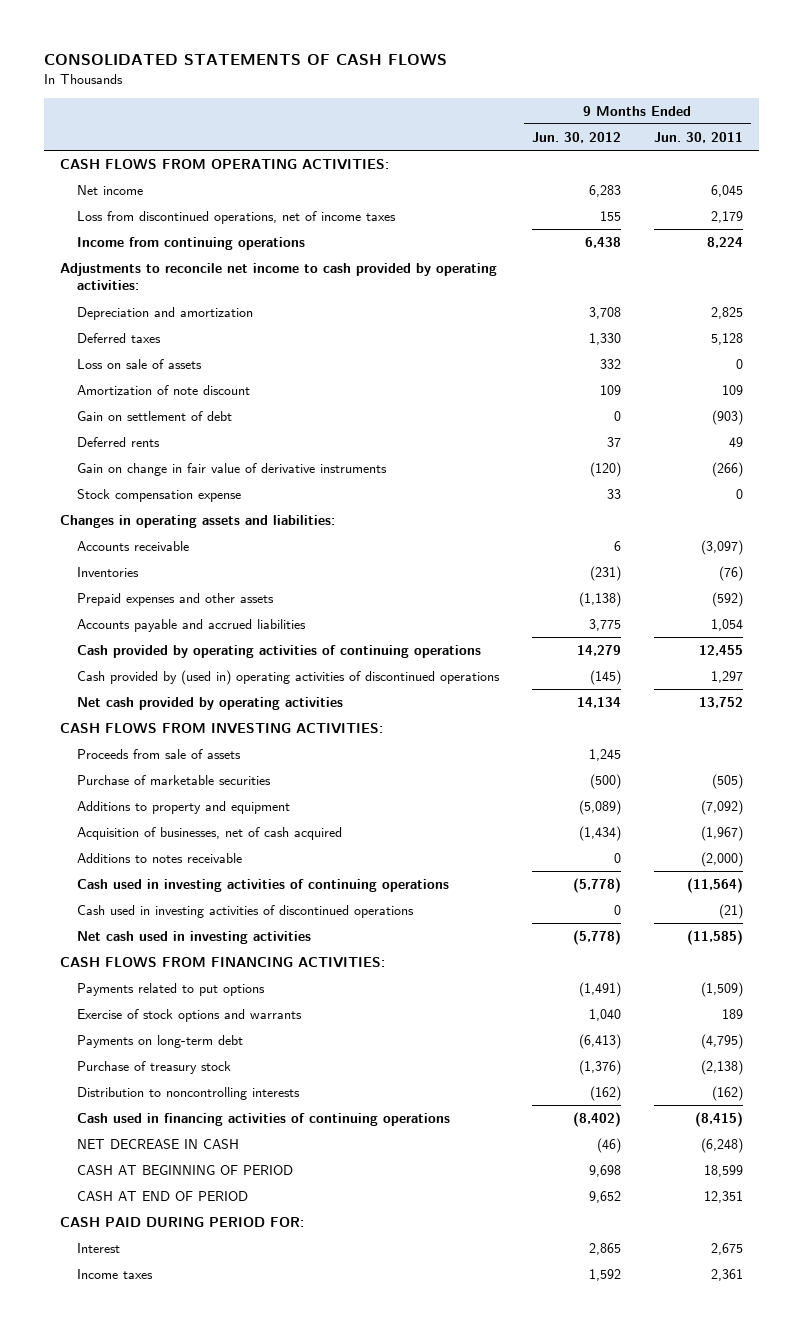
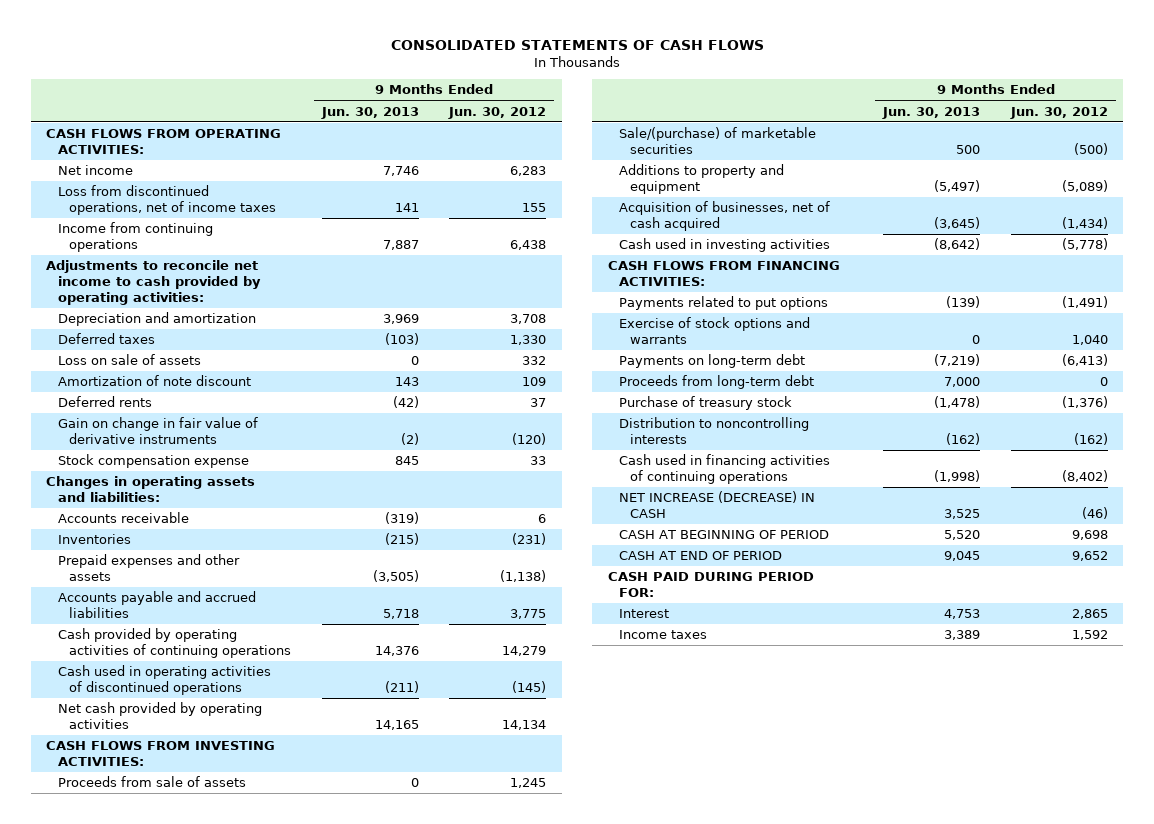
- | 9 Months Ended Jun. 30, 2012 | 9 Months Ended Jun. 30, 2011
+ | 9 Months Ended Jun. 30, 2013 | 9 Months Ended Jun. 30, 2012
- Gain on settlement of debt | 0 | (903)
- Cash provided by (used in) operating activities of discontinued operations | (145) | 1,297
+ Cash used in operating activities of discontinued operations | (211) | (145)
- Purchase of marketable securities | (500) | (505)
+ Sale/(purchase) of marketable securities | 500 | (500)
- Additions to notes receivable | 0 | (2,000)
- Cash used in investing activities of continuing operations | (5,778) | (11,564)
- Cash used in investing activities of discontinued operations | 0 | (21)
- Net cash used in investing activities | (5,778) | (11,585)
+ Cash used in investing activities | (8,642) | (5,778)
+ Proceeds from long-term debt | 7,000 | 0
- NET DECREASE IN CASH | (46) | (6,248)
+ NET INCREASE (DECREASE) IN CASH | 3,525 | (46)

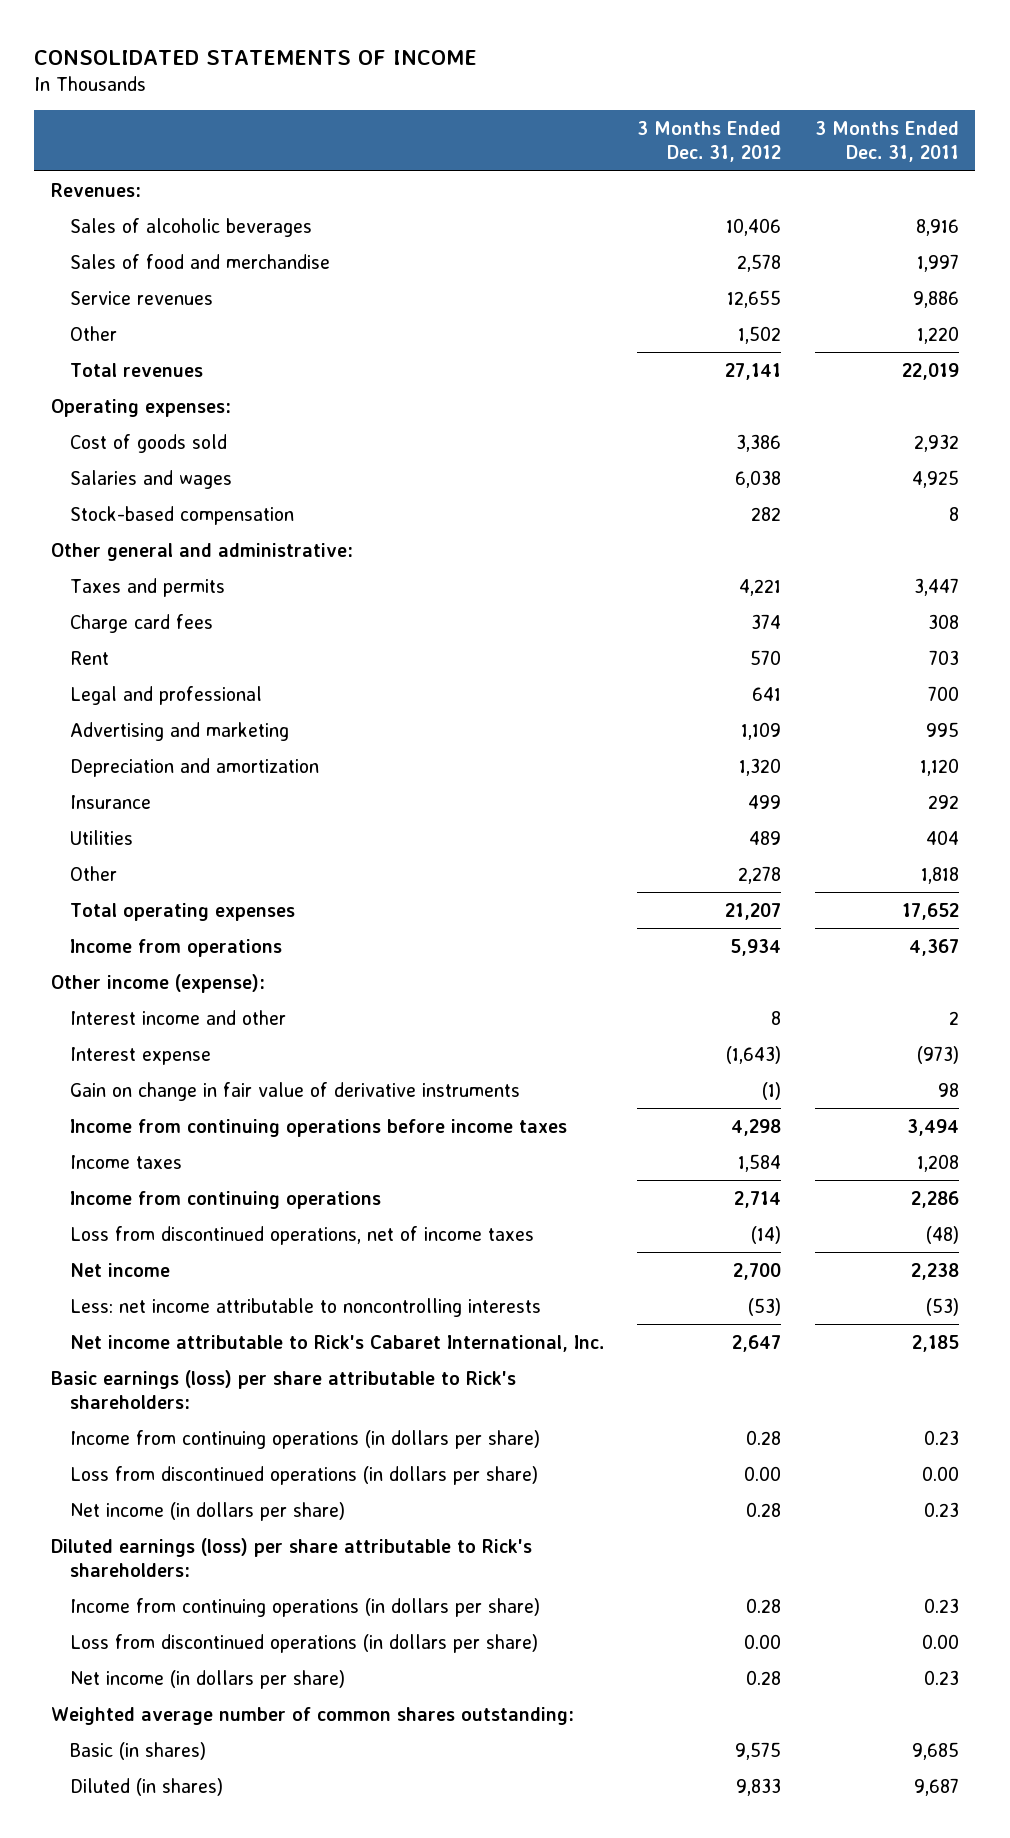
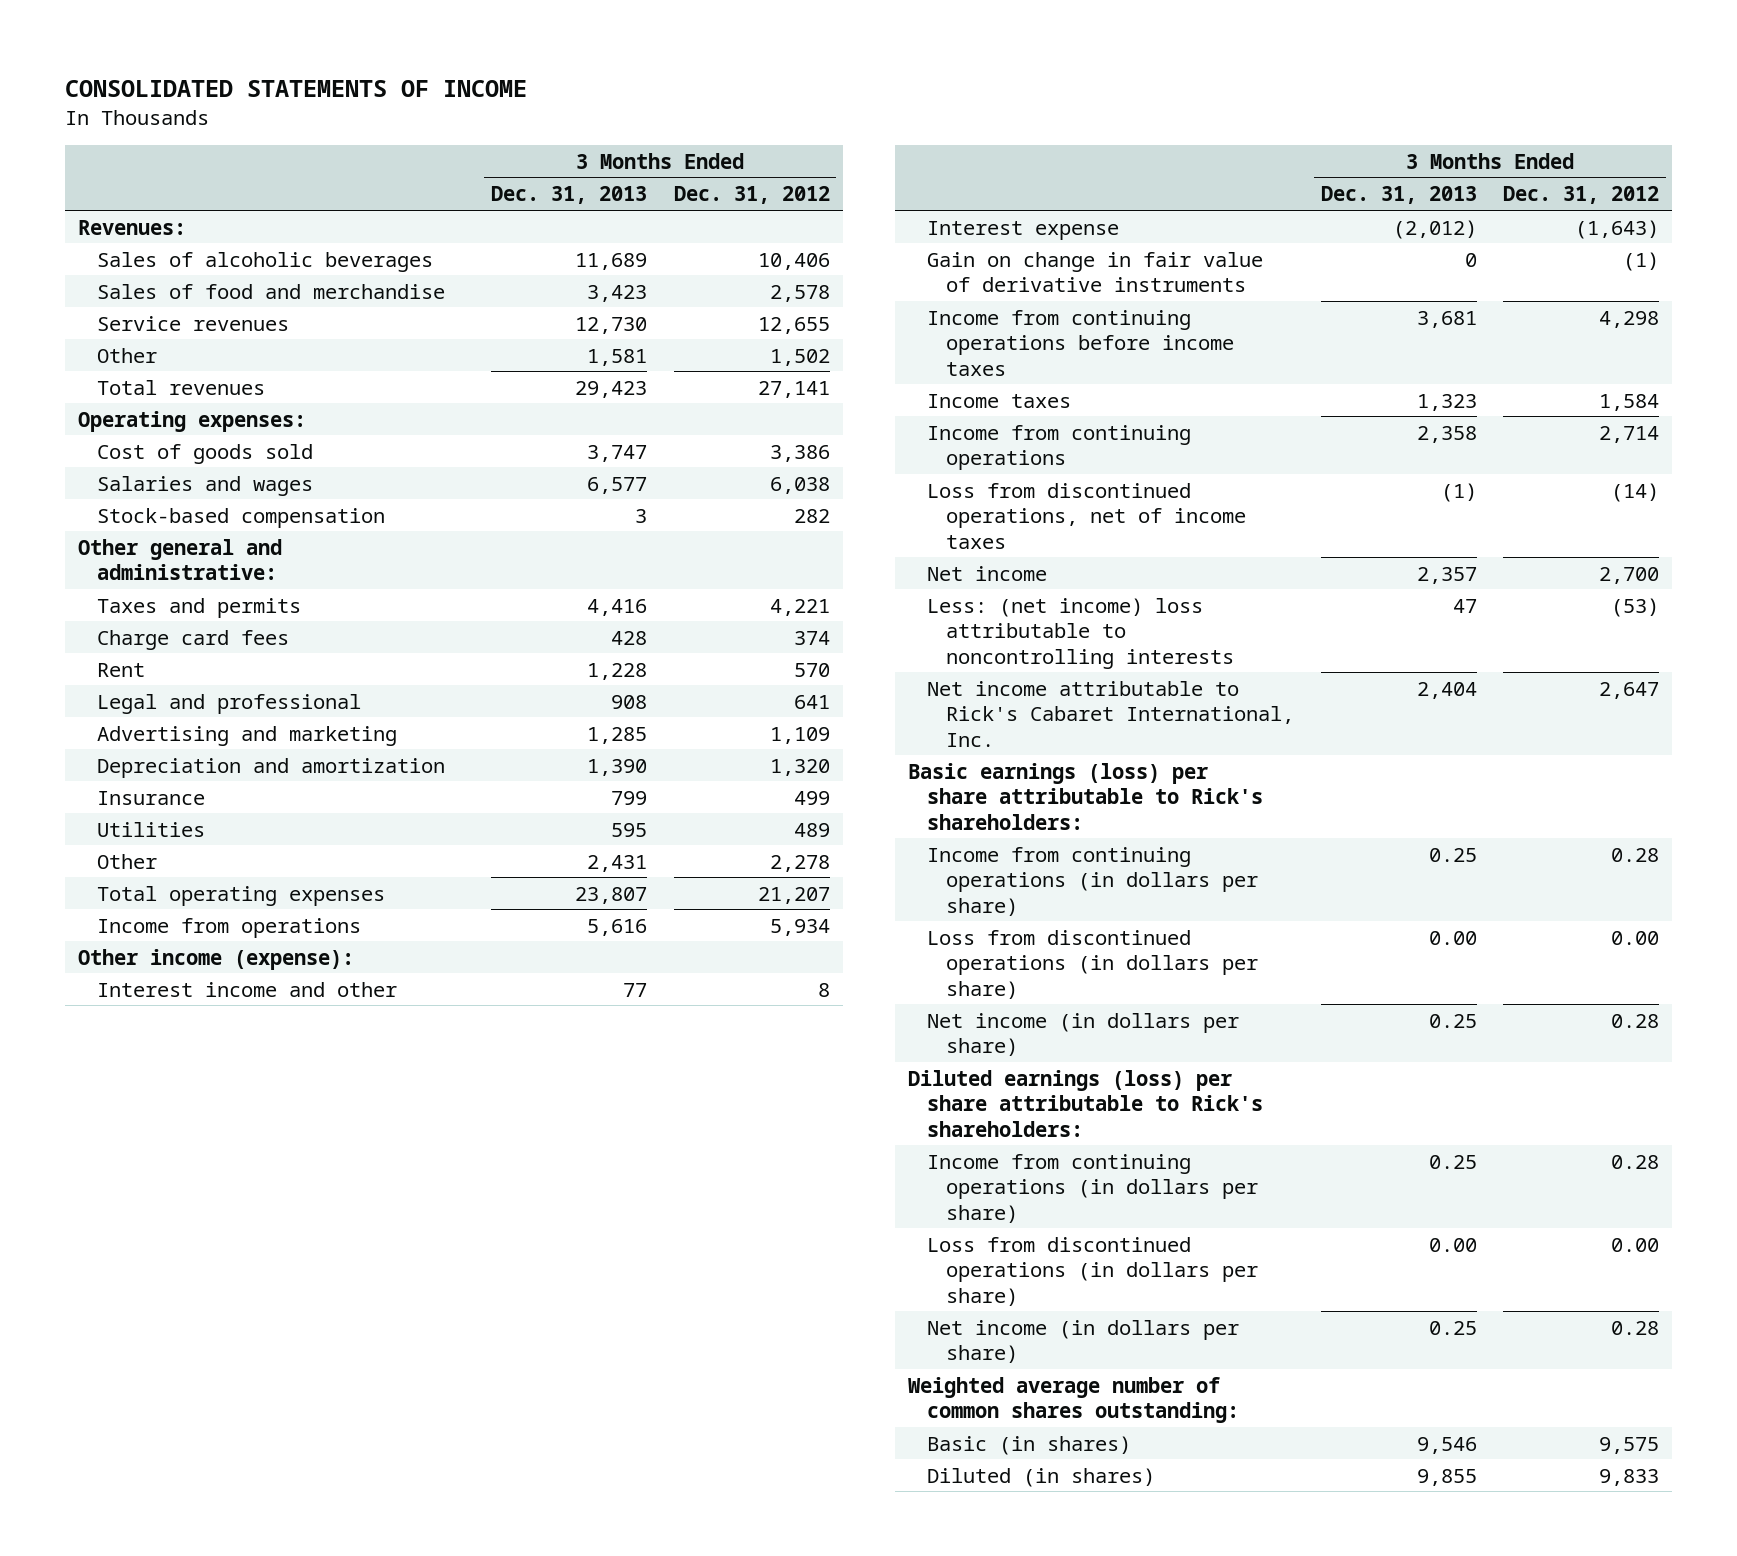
- | 3 Months Ended Dec. 31, 2012 | 3 Months Ended Dec. 31, 2011
+ | 3 Months Ended Dec. 31, 2013 | 3 Months Ended Dec. 31, 2012
- Less: net income attributable to noncontrolling interests | (53) | (53)
+ Less: (net income) loss attributable to noncontrolling interests | 47 | (53)

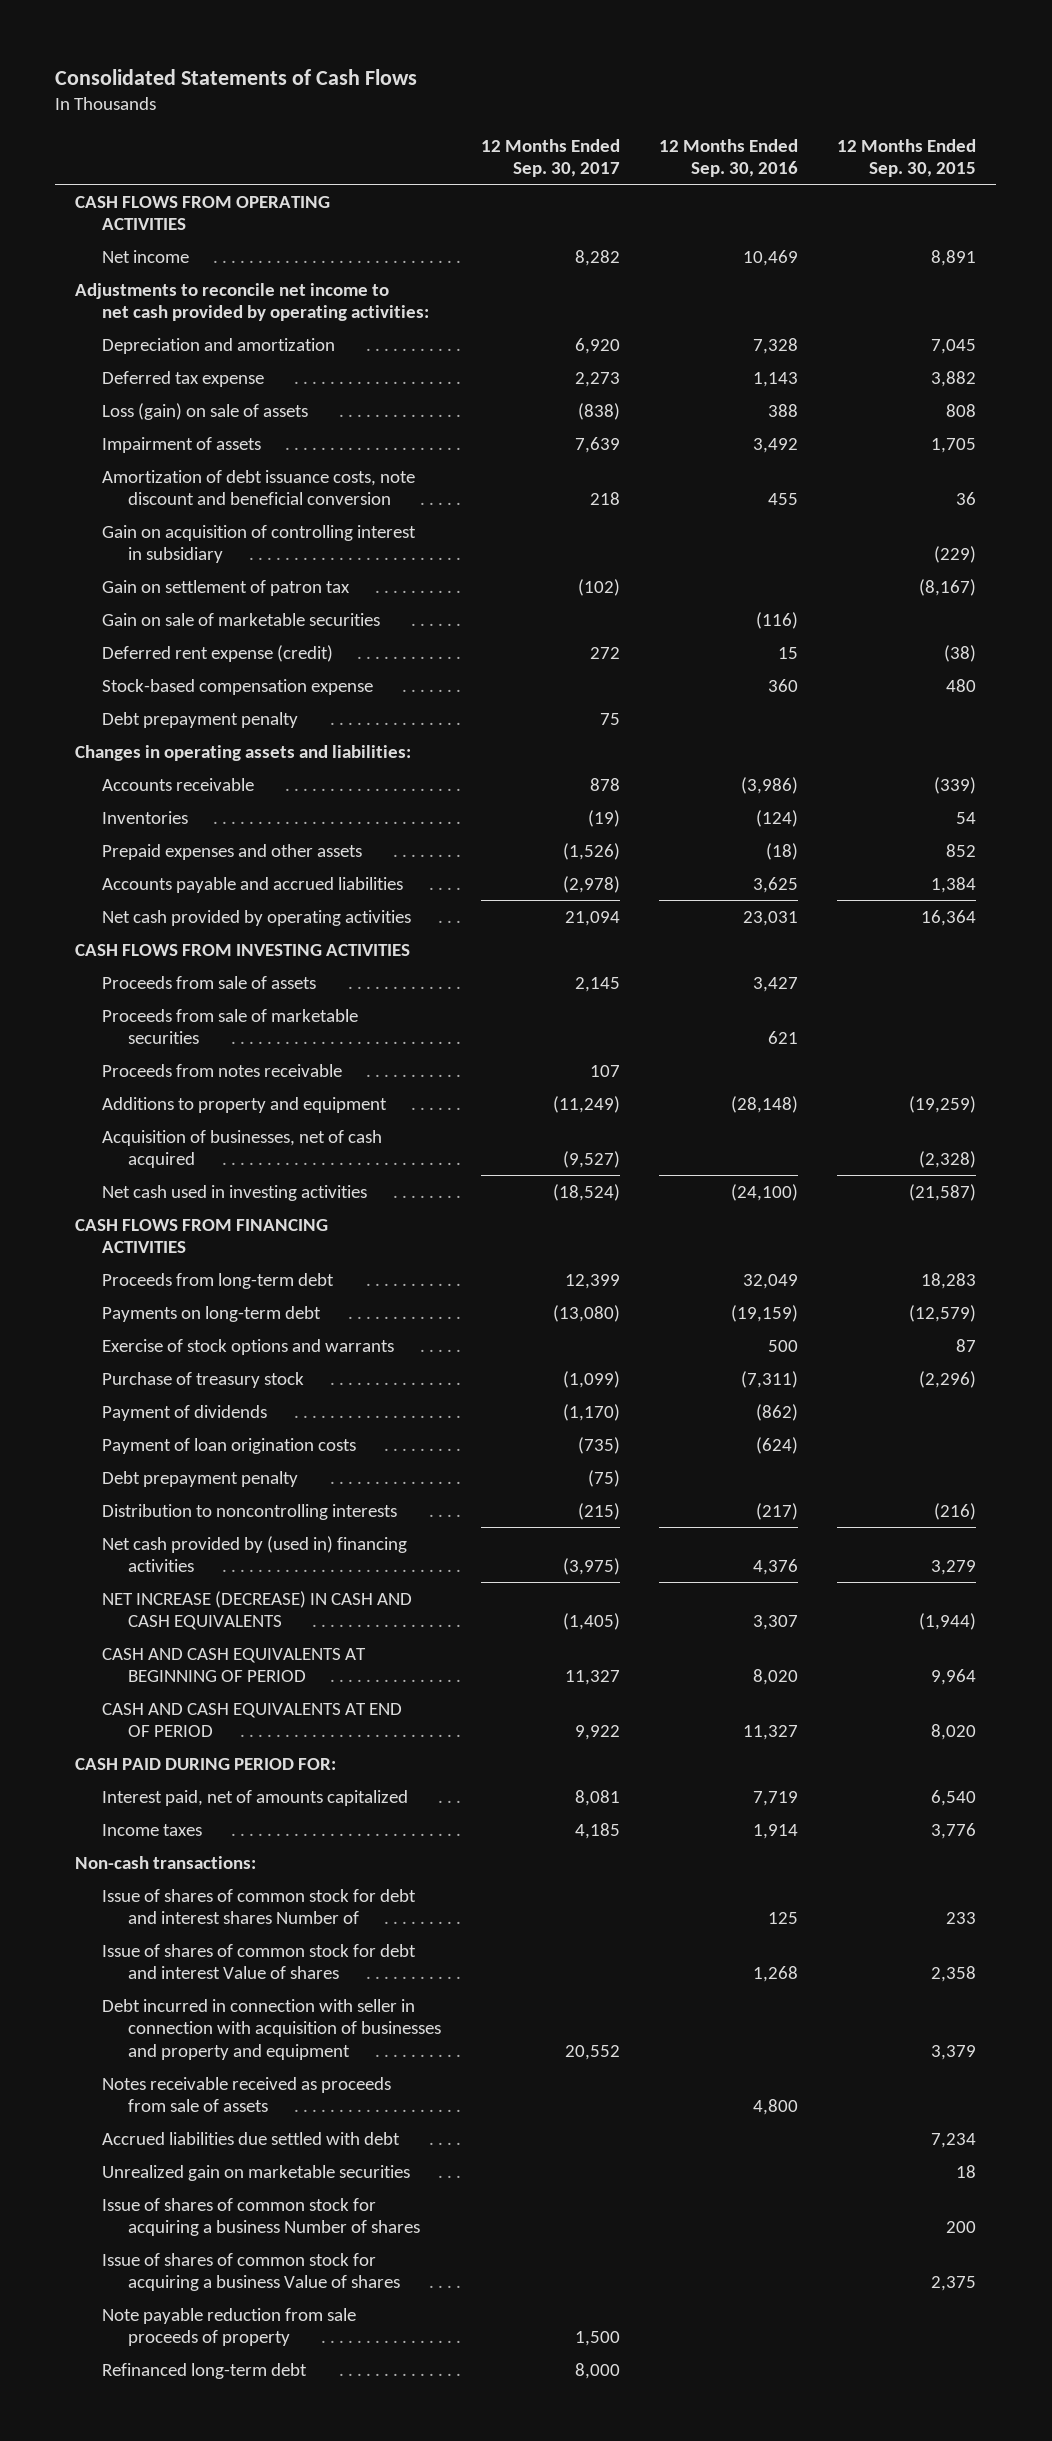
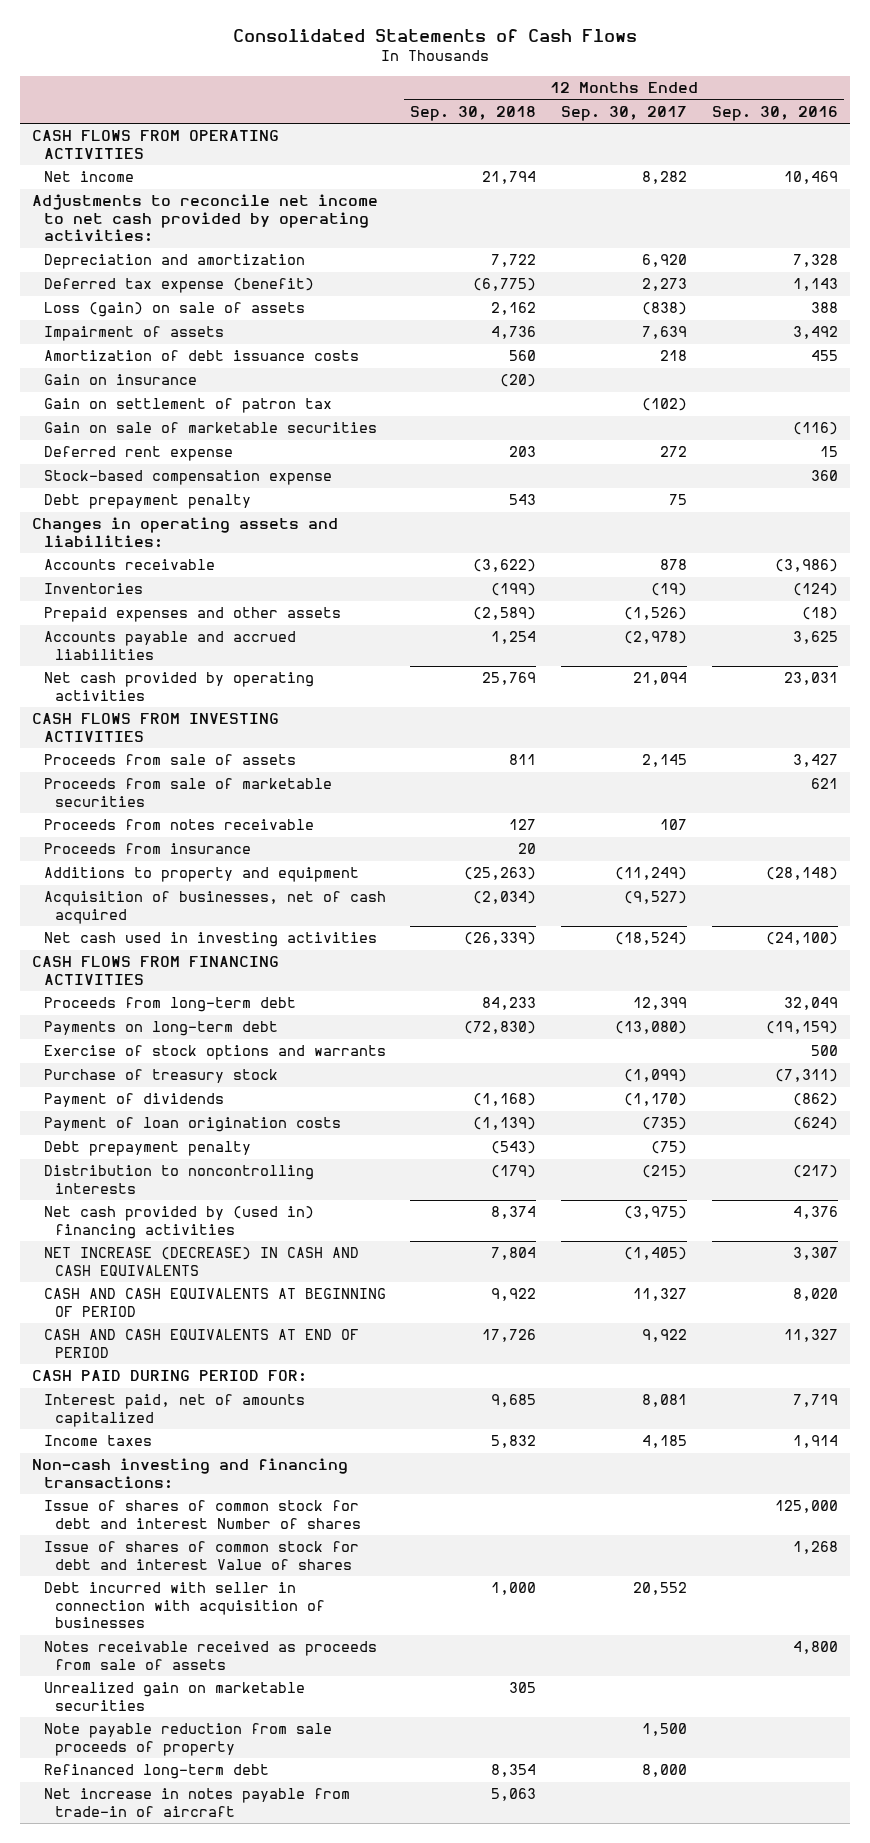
- | 12 Months Ended Sep. 30, 2017 | 12 Months Ended Sep. 30, 2016 | 12 Months Ended Sep. 30, 2015
+ | 12 Months Ended Sep. 30, 2018 | 12 Months Ended Sep. 30, 2017 | 12 Months Ended Sep. 30, 2016
- Deferred tax expense | 2,273 | 1,143 | 3,882
+ Deferred tax expense (benefit) | (6,775) | 2,273 | 1,143
- Amortization of debt issuance costs, note discount and beneficial conversion | 218 | 455 | 36
- Gain on acquisition of controlling interest in subsidiary | | | (229)
+ Amortization of debt issuance costs | 560 | 218 | 455
+ Gain on insurance | (20) | |
- Deferred rent expense (credit) | 272 | 15 | (38)
+ Deferred rent expense | 203 | 272 | 15
+ Proceeds from insurance | 20 | |
- Non-cash transactions:
- Issue of shares of common stock for debt and interest shares Number of | | 125 | 233
+ Non-cash investing and financing transactions:
+ Issue of shares of common stock for debt and interest Number of shares | | | 125,000
- Debt incurred in connection with seller in connection with acquisition of businesses and property and equipment | 20,552 | | 3,379
+ Debt incurred with seller in connection with acquisition of businesses | 1,000 | 20,552 |
- Accrued liabilities due settled with debt | | | 7,234
- Issue of shares of common stock for acquiring a business Number of shares | | | 200
- Issue of shares of common stock for acquiring a business Value of shares | | | 2,375
+ Net increase in notes payable from trade-in of aircraft | 5,063 | |

